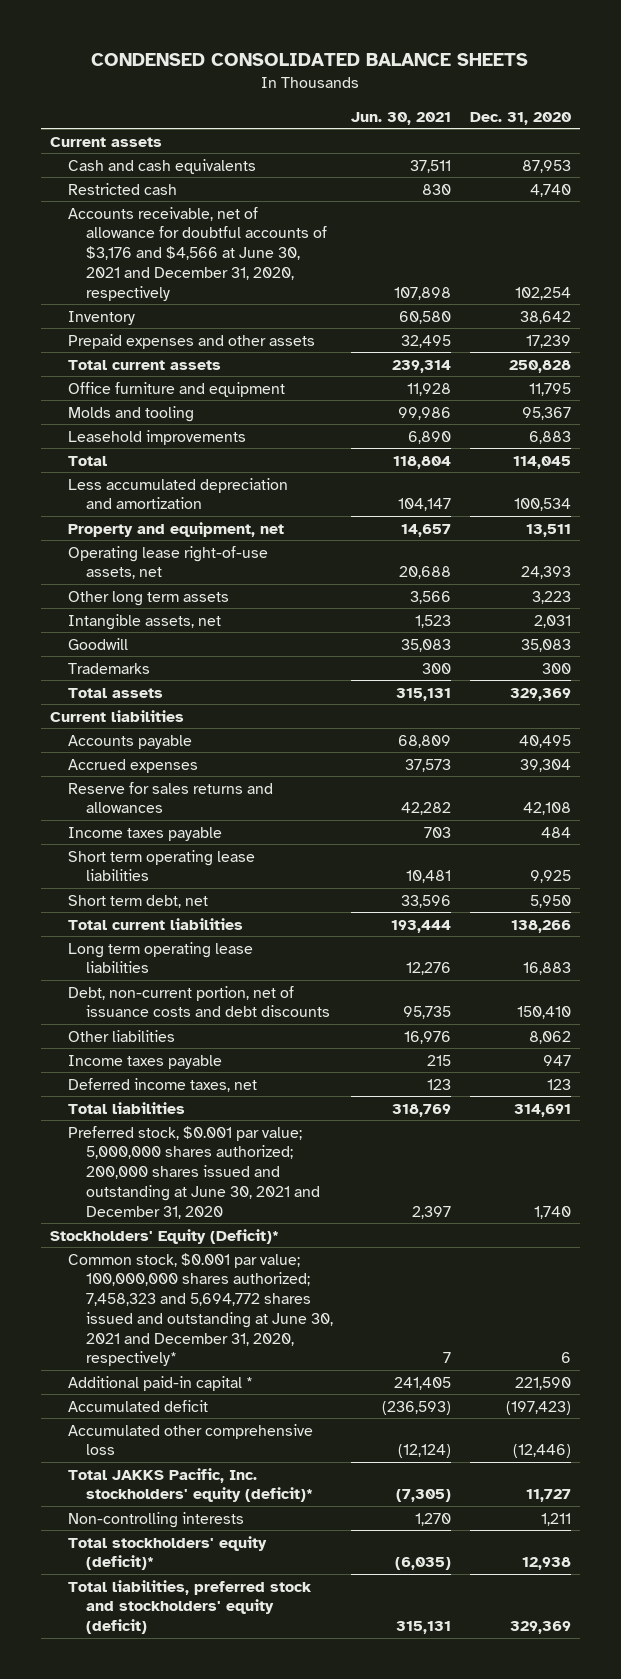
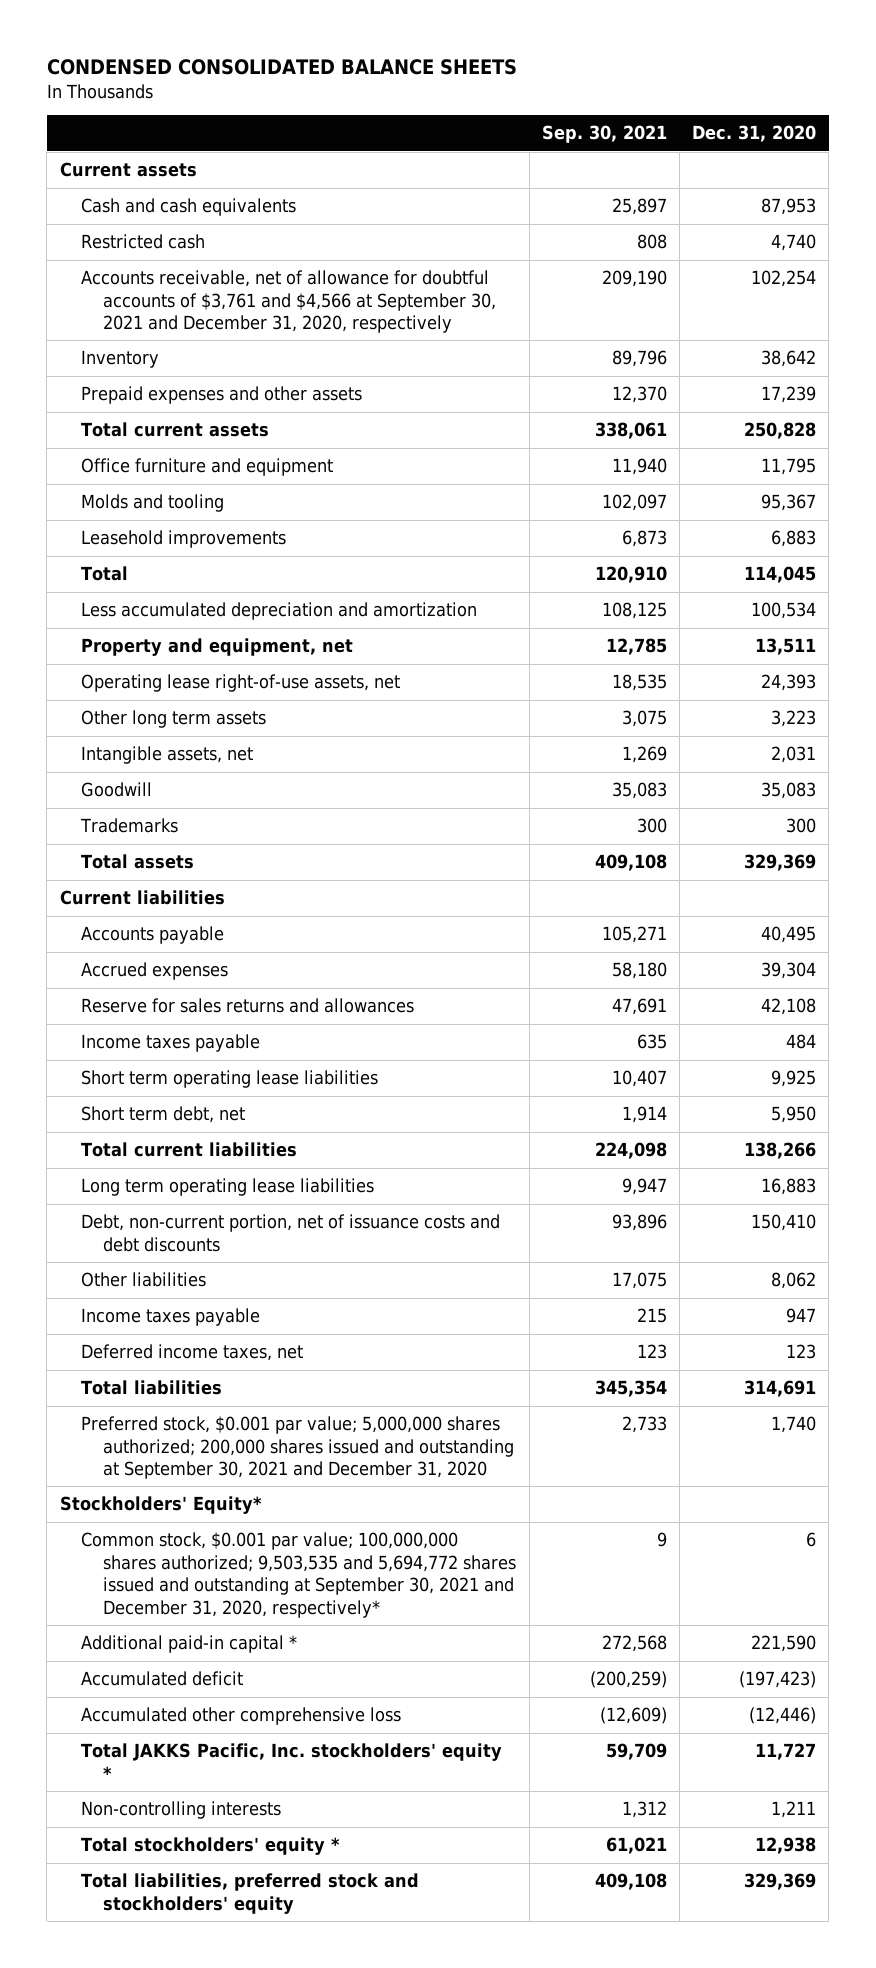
- | Jun. 30, 2021 | Dec. 31, 2020
+ | Sep. 30, 2021 | Dec. 31, 2020
- Accounts receivable, net of allowance for doubtful accounts of $3,176 and $4,566 at June 30, 2021 and December 31, 2020, respectively | 107,898 | 102,254
+ Accounts receivable, net of allowance for doubtful accounts of $3,761 and $4,566 at September 30, 2021 and December 31, 2020, respectively | 209,190 | 102,254
- Preferred stock, $0.001 par value; 5,000,000 shares authorized; 200,000 shares issued and outstanding at June 30, 2021 and December 31, 2020 | 2,397 | 1,740
- Stockholders' Equity (Deficit)*
- Common stock, $0.001 par value; 100,000,000 shares authorized; 7,458,323 and 5,694,772 shares issued and outstanding at June 30, 2021 and December 31, 2020, respectively* | 7 | 6
+ Preferred stock, $0.001 par value; 5,000,000 shares authorized; 200,000 shares issued and outstanding at September 30, 2021 and December 31, 2020 | 2,733 | 1,740
+ Stockholders' Equity*
+ Common stock, $0.001 par value; 100,000,000 shares authorized; 9,503,535 and 5,694,772 shares issued and outstanding at September 30, 2021 and December 31, 2020, respectively* | 9 | 6
- Total JAKKS Pacific, Inc. stockholders' equity (deficit)* | (7,305) | 11,727
+ Total JAKKS Pacific, Inc. stockholders' equity * | 59,709 | 11,727
- Total stockholders' equity (deficit)* | (6,035) | 12,938
- Total liabilities, preferred stock and stockholders' equity (deficit) | 315,131 | 329,369
+ Total stockholders' equity * | 61,021 | 12,938
+ Total liabilities, preferred stock and stockholders' equity | 409,108 | 329,369

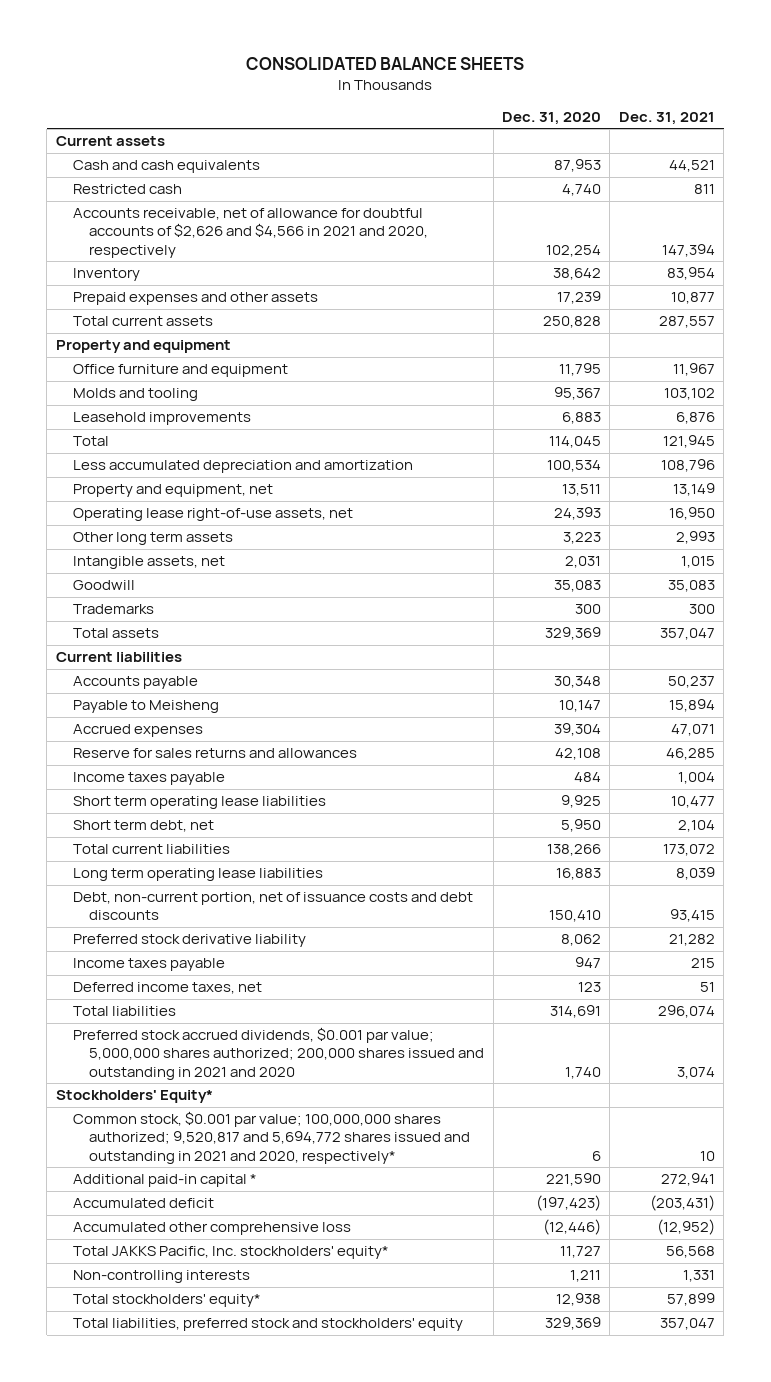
- CONDENSED CONSOLIDATED BALANCE SHEETS
+ CONSOLIDATED BALANCE SHEETS
- | Sep. 30, 2021 | Dec. 31, 2020
+ | Dec. 31, 2020 | Dec. 31, 2021
- Accounts receivable, net of allowance for doubtful accounts of $3,761 and $4,566 at September 30, 2021 and December 31, 2020, respectively | 209,190 | 102,254
+ Accounts receivable, net of allowance for doubtful accounts of $2,626 and $4,566 in 2021 and 2020, respectively | 102,254 | 147,394
+ Property and equipment
- Accounts payable | 105,271 | 40,495
+ Accounts payable | 30,348 | 50,237
+ Payable to Meisheng | 10,147 | 15,894
- Other liabilities | 17,075 | 8,062
+ Preferred stock derivative liability | 8,062 | 21,282
- Preferred stock, $0.001 par value; 5,000,000 shares authorized; 200,000 shares issued and outstanding at September 30, 2021 and December 31, 2020 | 2,733 | 1,740
+ Preferred stock accrued dividends, $0.001 par value; 5,000,000 shares authorized; 200,000 shares issued and outstanding in 2021 and 2020 | 1,740 | 3,074
- Common stock, $0.001 par value; 100,000,000 shares authorized; 9,503,535 and 5,694,772 shares issued and outstanding at September 30, 2021 and December 31, 2020, respectively* | 9 | 6
+ Common stock, $0.001 par value; 100,000,000 shares authorized; 9,520,817 and 5,694,772 shares issued and outstanding in 2021 and 2020, respectively* | 6 | 10
- Total JAKKS Pacific, Inc. stockholders' equity * | 59,709 | 11,727
+ Total JAKKS Pacific, Inc. stockholders' equity* | 11,727 | 56,568
- Total stockholders' equity * | 61,021 | 12,938
+ Total stockholders' equity* | 12,938 | 57,899

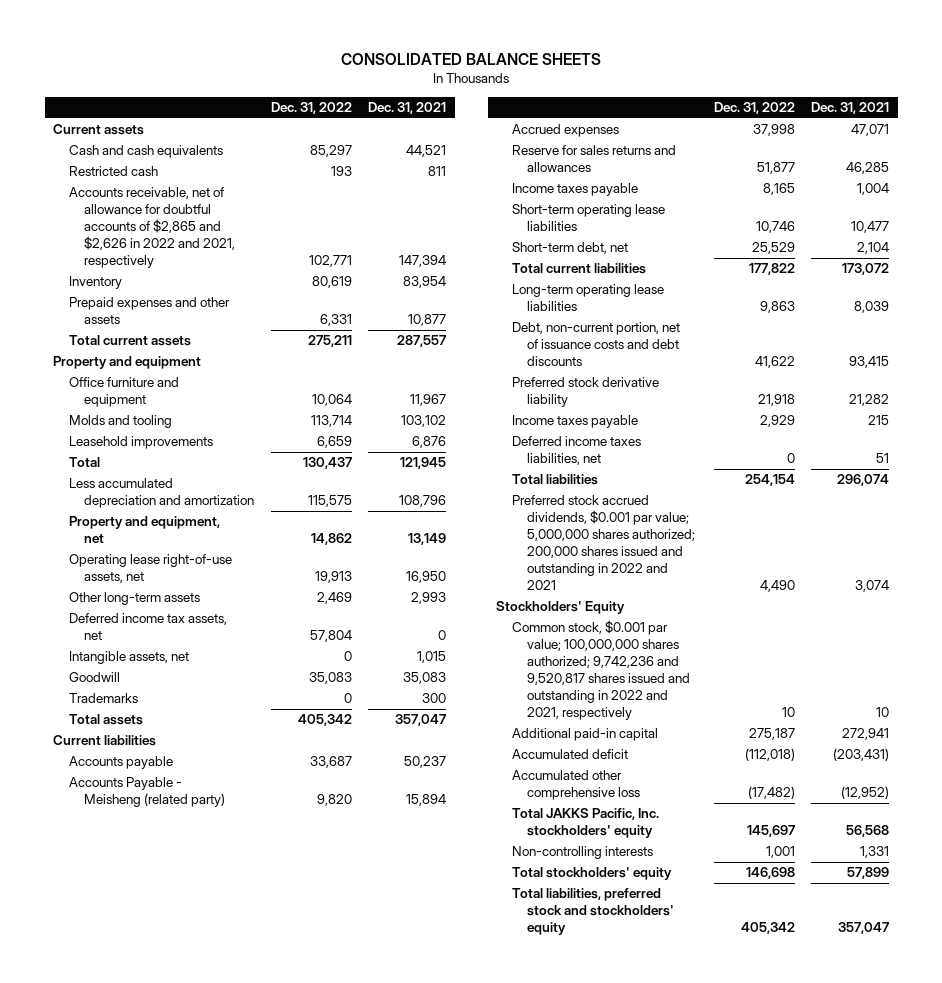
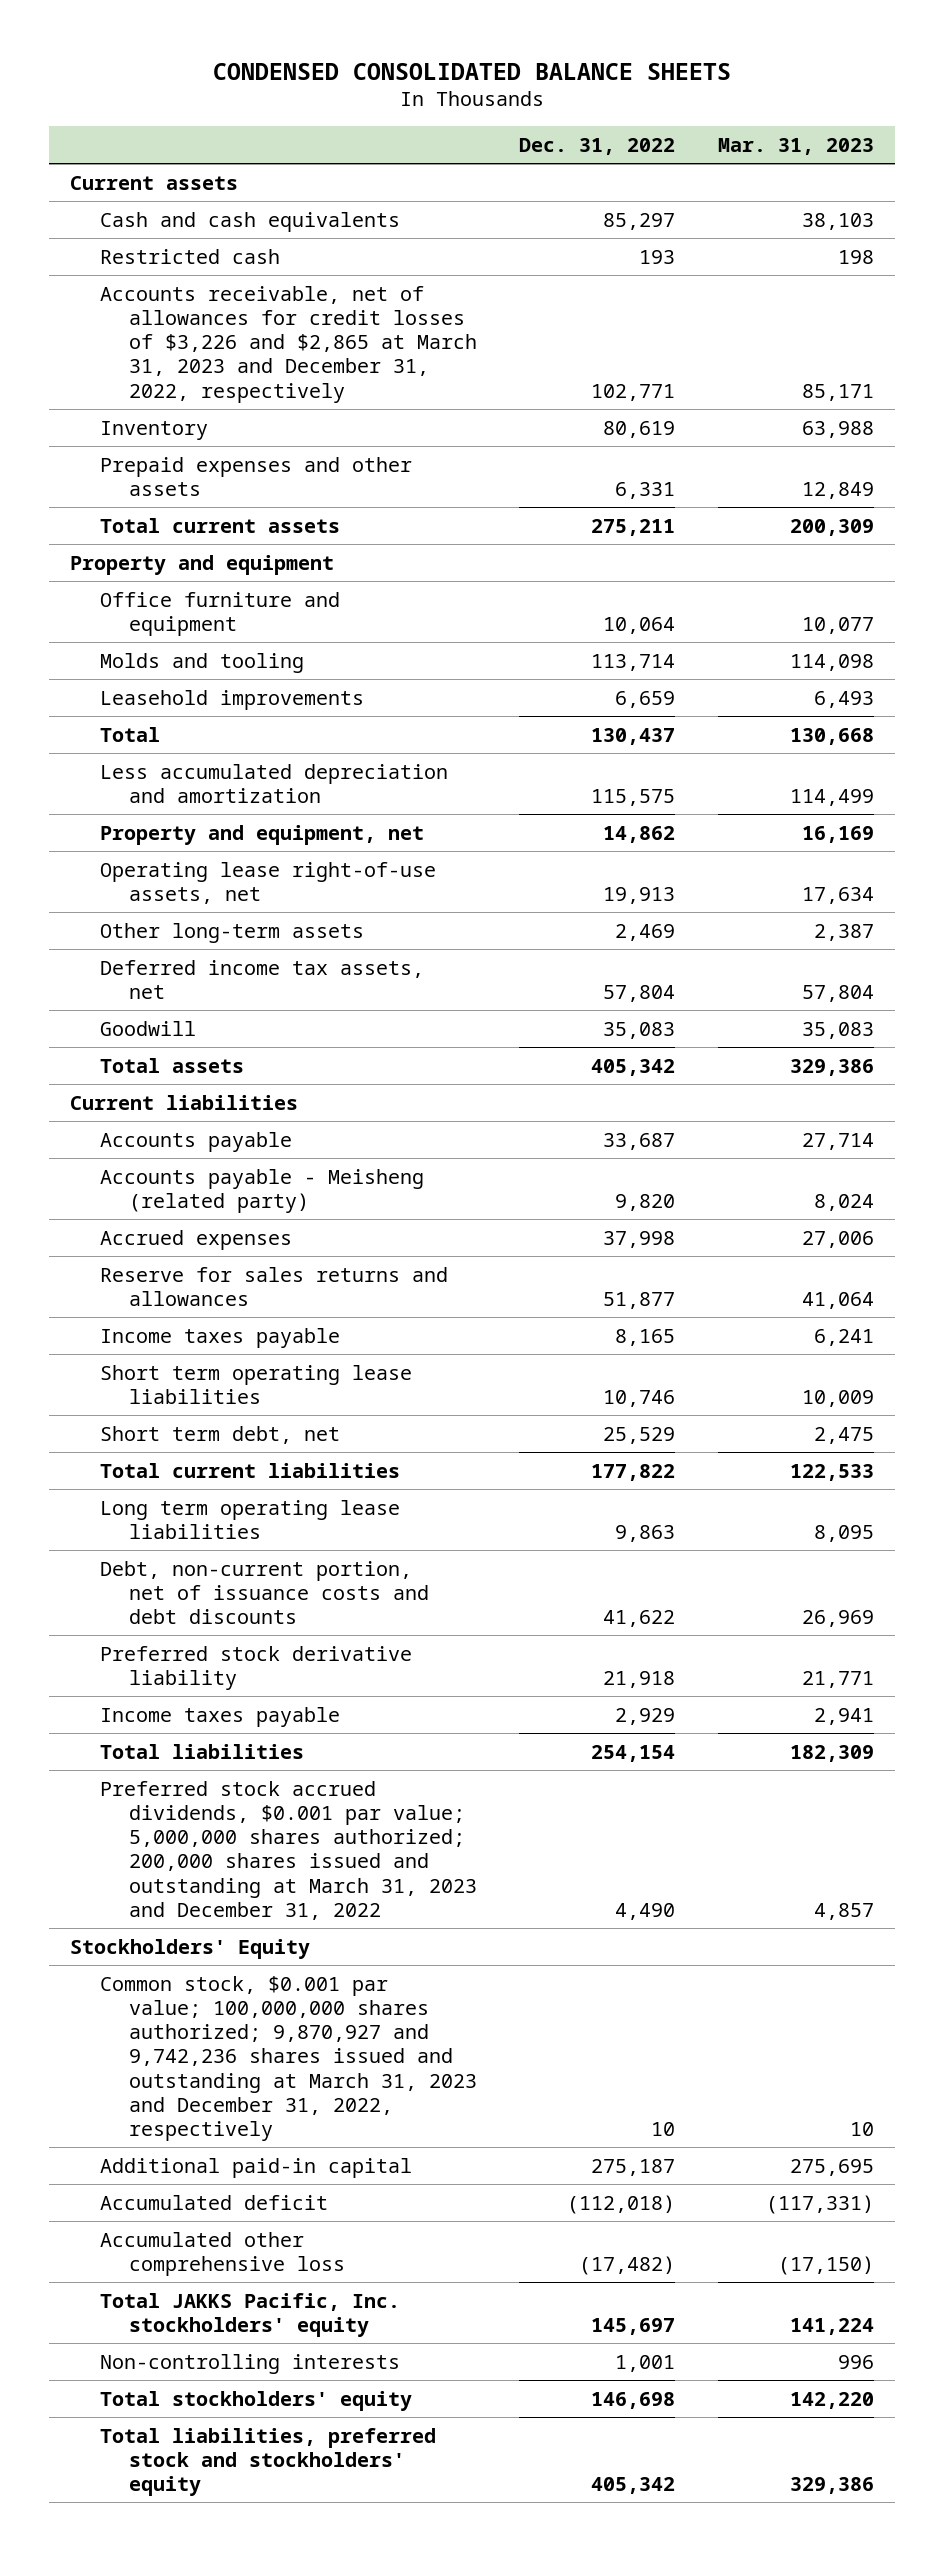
- CONSOLIDATED BALANCE SHEETS
+ CONDENSED CONSOLIDATED BALANCE SHEETS
- | Dec. 31, 2022 | Dec. 31, 2021
+ | Dec. 31, 2022 | Mar. 31, 2023
- Accounts receivable, net of allowance for doubtful accounts of $2,865 and $2,626 in 2022 and 2021, respectively | 102,771 | 147,394
+ Accounts receivable, net of allowances for credit losses of $3,226 and $2,865 at March 31, 2023 and December 31, 2022, respectively | 102,771 | 85,171
- Intangible assets, net | 0 | 1,015
- Trademarks | 0 | 300
- Accounts Payable - Meisheng (related party) | 9,820 | 15,894
+ Accounts payable - Meisheng (related party) | 9,820 | 8,024
- Short-term operating lease liabilities | 10,746 | 10,477
- Short-term debt, net | 25,529 | 2,104
+ Short term operating lease liabilities | 10,746 | 10,009
+ Short term debt, net | 25,529 | 2,475
- Long-term operating lease liabilities | 9,863 | 8,039
+ Long term operating lease liabilities | 9,863 | 8,095
- Deferred income taxes liabilities, net | 0 | 51
- Preferred stock accrued dividends, $0.001 par value; 5,000,000 shares authorized; 200,000 shares issued and outstanding in 2022 and 2021 | 4,490 | 3,074
+ Preferred stock accrued dividends, $0.001 par value; 5,000,000 shares authorized; 200,000 shares issued and outstanding at March 31, 2023 and December 31, 2022 | 4,490 | 4,857
- Common stock, $0.001 par value; 100,000,000 shares authorized; 9,742,236 and 9,520,817 shares issued and outstanding in 2022 and 2021, respectively | 10 | 10
+ Common stock, $0.001 par value; 100,000,000 shares authorized; 9,870,927 and 9,742,236 shares issued and outstanding at March 31, 2023 and December 31, 2022, respectively | 10 | 10

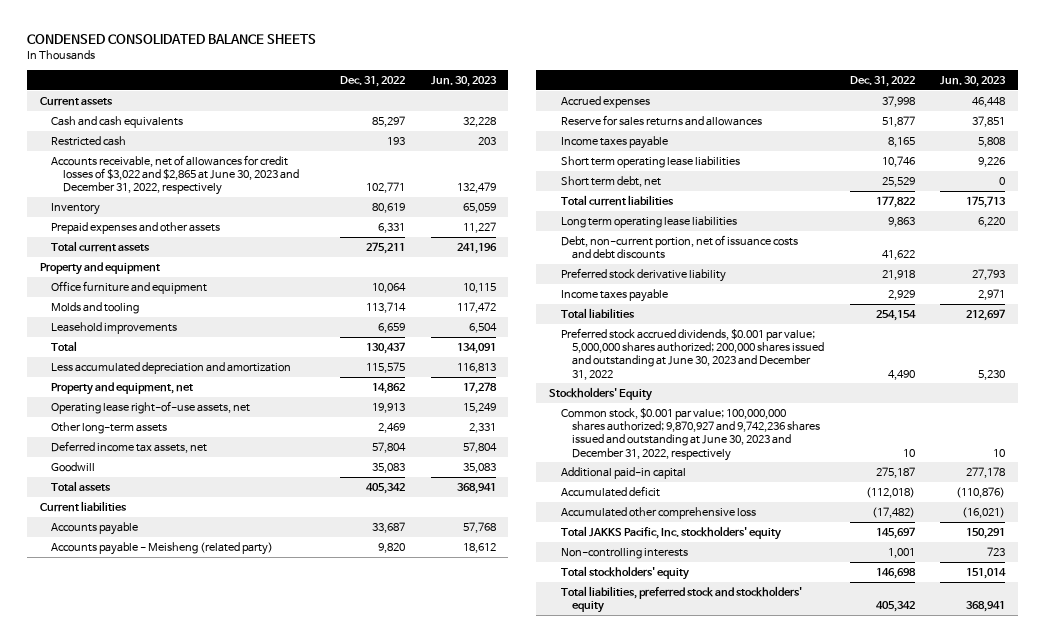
- | Dec. 31, 2022 | Mar. 31, 2023
+ | Dec. 31, 2022 | Jun. 30, 2023
- Accounts receivable, net of allowances for credit losses of $3,226 and $2,865 at March 31, 2023 and December 31, 2022, respectively | 102,771 | 85,171
+ Accounts receivable, net of allowances for credit losses of $3,022 and $2,865 at June 30, 2023 and December 31, 2022, respectively | 102,771 | 132,479
- Preferred stock accrued dividends, $0.001 par value; 5,000,000 shares authorized; 200,000 shares issued and outstanding at March 31, 2023 and December 31, 2022 | 4,490 | 4,857
+ Preferred stock accrued dividends, $0.001 par value; 5,000,000 shares authorized; 200,000 shares issued and outstanding at June 30, 2023 and December 31, 2022 | 4,490 | 5,230
- Common stock, $0.001 par value; 100,000,000 shares authorized; 9,870,927 and 9,742,236 shares issued and outstanding at March 31, 2023 and December 31, 2022, respectively | 10 | 10
+ Common stock, $0.001 par value; 100,000,000 shares authorized; 9,870,927 and 9,742,236 shares issued and outstanding at June 30, 2023 and December 31, 2022, respectively | 10 | 10

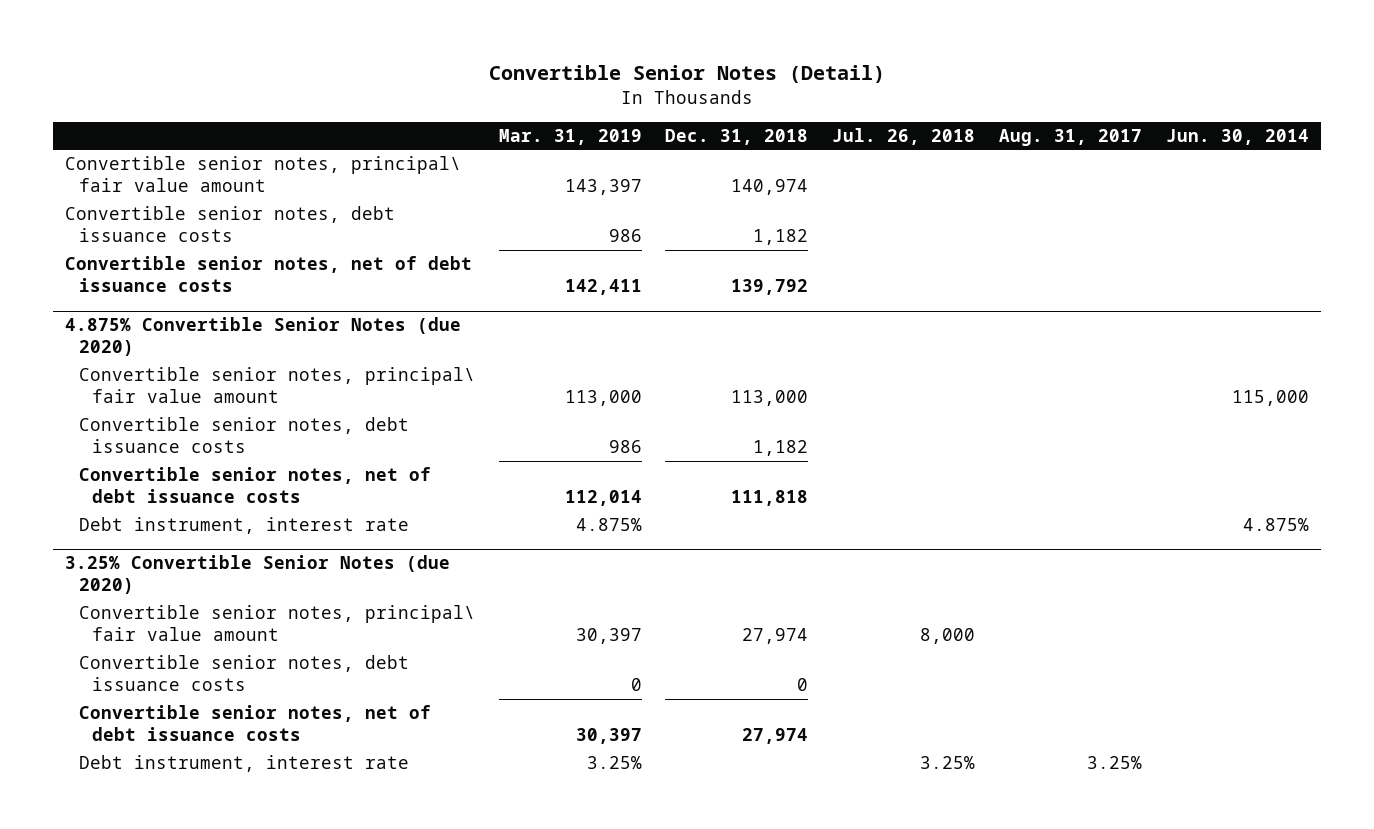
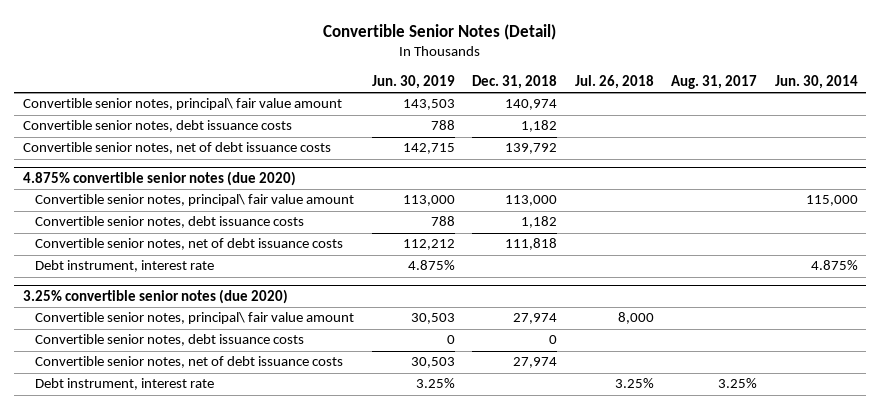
- | Mar. 31, 2019 | Dec. 31, 2018 | Jul. 26, 2018 | Aug. 31, 2017 | Jun. 30, 2014
+ | Jun. 30, 2019 | Dec. 31, 2018 | Jul. 26, 2018 | Aug. 31, 2017 | Jun. 30, 2014
- 4.875% Convertible Senior Notes (due 2020)
+ 4.875% convertible senior notes (due 2020)
- 3.25% Convertible Senior Notes (due 2020)
+ 3.25% convertible senior notes (due 2020)

